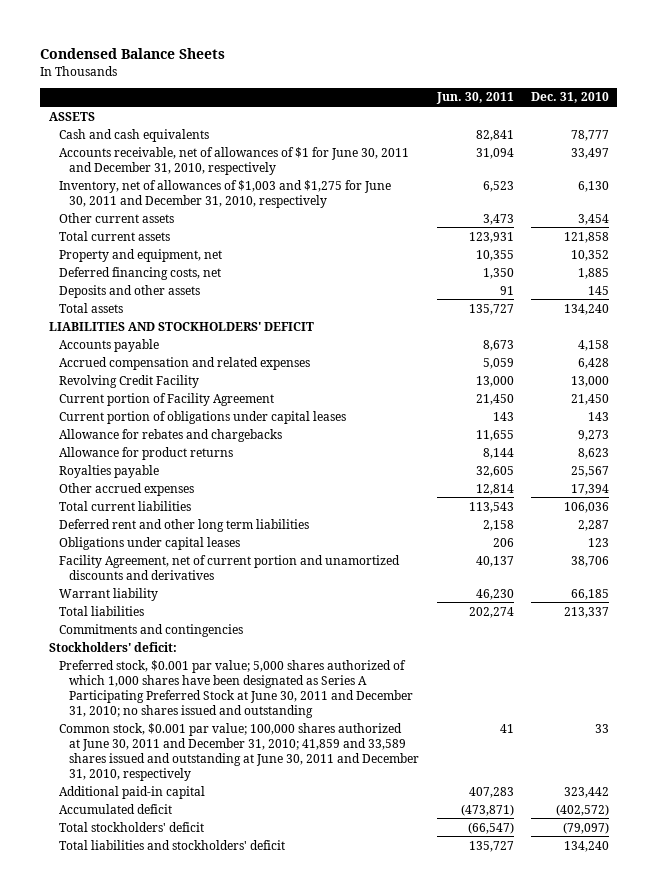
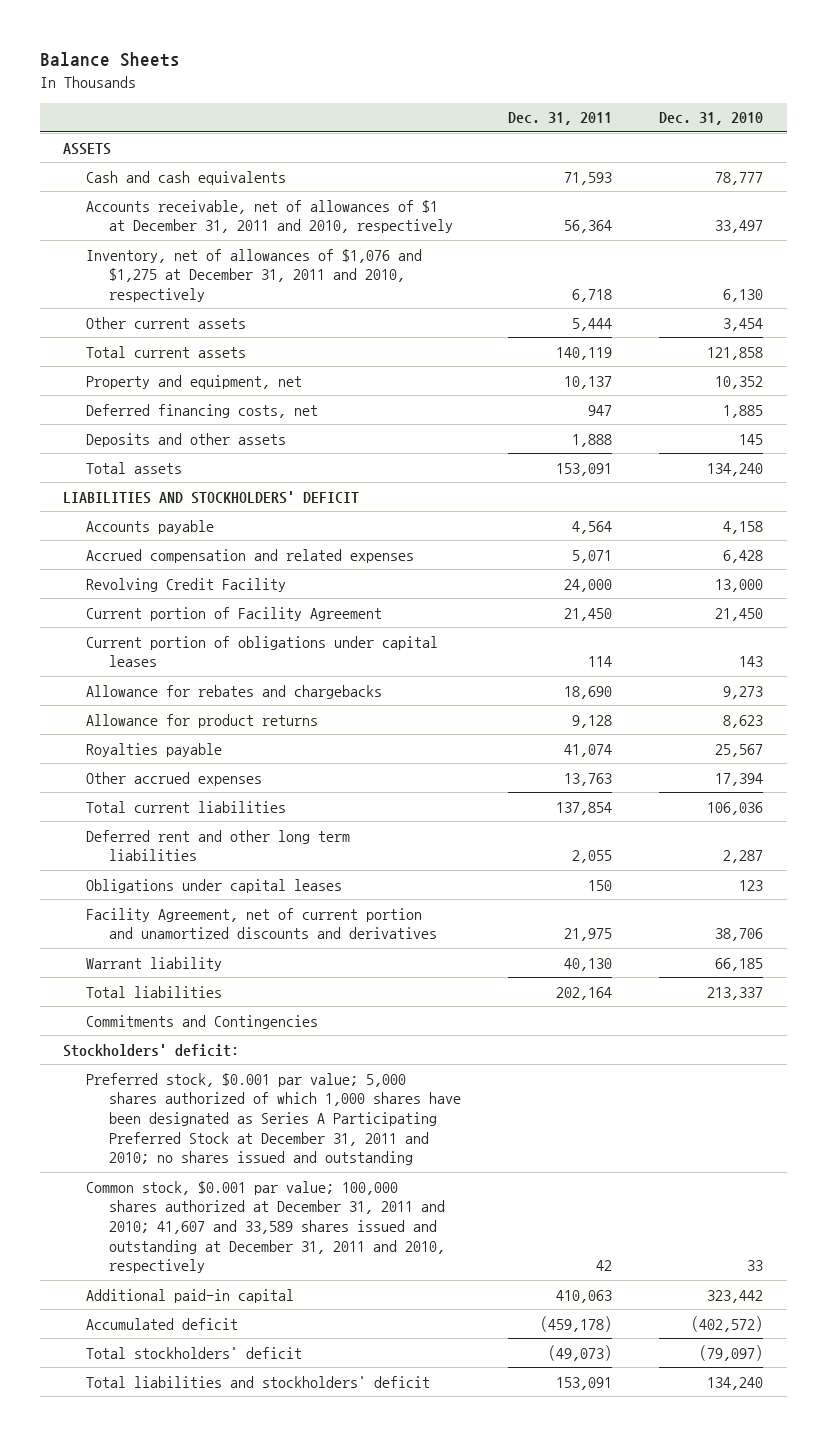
- Condensed Balance Sheets
+ Balance Sheets
- | Jun. 30, 2011 | Dec. 31, 2010
+ | Dec. 31, 2011 | Dec. 31, 2010
- Accounts receivable, net of allowances of $1 for June 30, 2011 and December 31, 2010, respectively | 31,094 | 33,497
- Inventory, net of allowances of $1,003 and $1,275 for June 30, 2011 and December 31, 2010, respectively | 6,523 | 6,130
+ Accounts receivable, net of allowances of $1 at December 31, 2011 and 2010, respectively | 56,364 | 33,497
+ Inventory, net of allowances of $1,076 and $1,275 at December 31, 2011 and 2010, respectively | 6,718 | 6,130
- Commitments and contingencies
+ Commitments and Contingencies
- Preferred stock, $0.001 par value; 5,000 shares authorized of which 1,000 shares have been designated as Series A Participating Preferred Stock at June 30, 2011 and December 31, 2010; no shares issued and outstanding
- Common stock, $0.001 par value; 100,000 shares authorized at June 30, 2011 and December 31, 2010; 41,859 and 33,589 shares issued and outstanding at June 30, 2011 and December 31, 2010, respectively | 41 | 33
+ Preferred stock, $0.001 par value; 5,000 shares authorized of which 1,000 shares have been designated as Series A Participating Preferred Stock at December 31, 2011 and 2010; no shares issued and outstanding
+ Common stock, $0.001 par value; 100,000 shares authorized at December 31, 2011 and 2010; 41,607 and 33,589 shares issued and outstanding at December 31, 2011 and 2010, respectively | 42 | 33

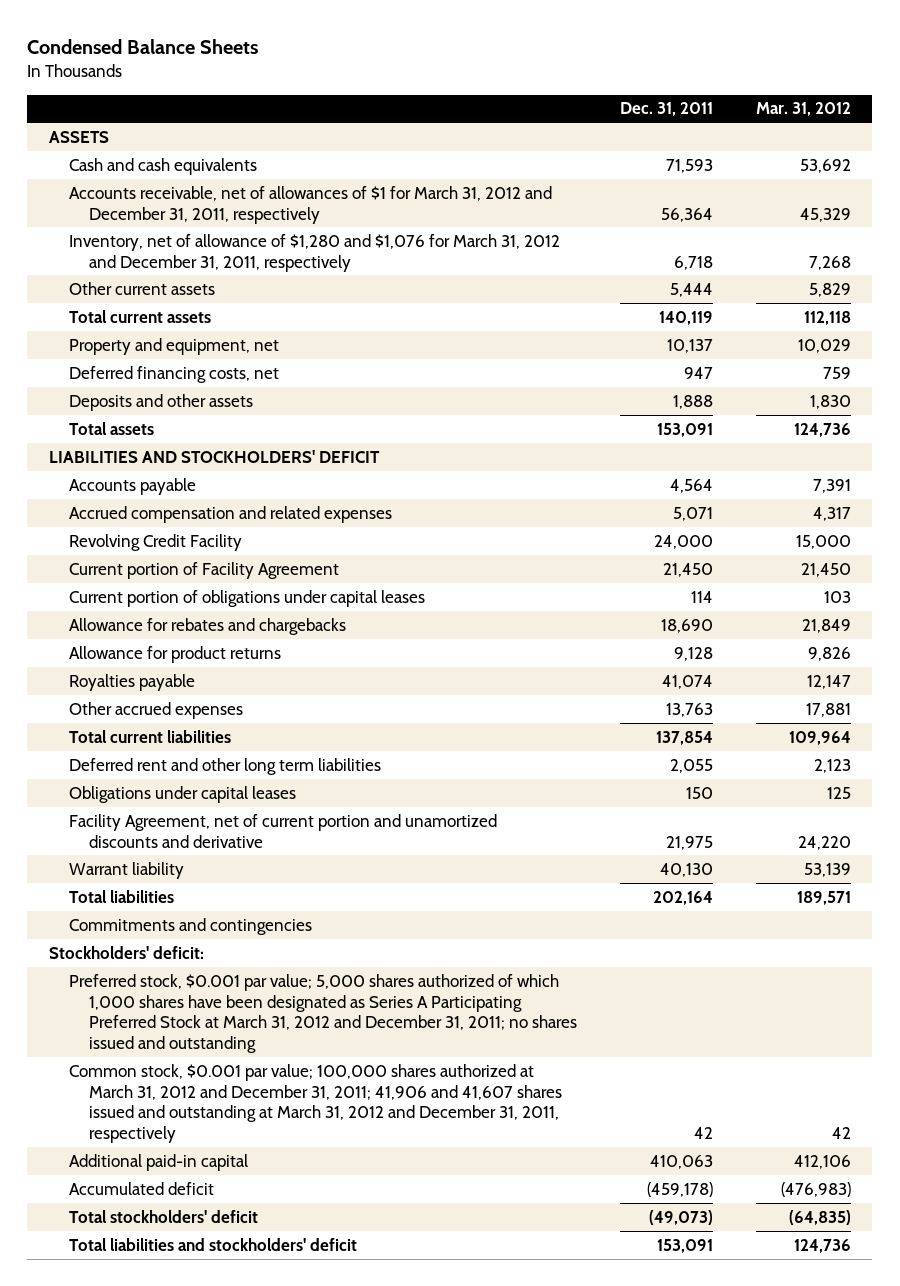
- Balance Sheets
+ Condensed Balance Sheets
- | Dec. 31, 2011 | Dec. 31, 2010
+ | Dec. 31, 2011 | Mar. 31, 2012
- Accounts receivable, net of allowances of $1 at December 31, 2011 and 2010, respectively | 56,364 | 33,497
- Inventory, net of allowances of $1,076 and $1,275 at December 31, 2011 and 2010, respectively | 6,718 | 6,130
+ Accounts receivable, net of allowances of $1 for March 31, 2012 and December 31, 2011, respectively | 56,364 | 45,329
+ Inventory, net of allowance of $1,280 and $1,076 for March 31, 2012 and December 31, 2011, respectively | 6,718 | 7,268
- Facility Agreement, net of current portion and unamortized discounts and derivatives | 21,975 | 38,706
+ Facility Agreement, net of current portion and unamortized discounts and derivative | 21,975 | 24,220
- Commitments and Contingencies
+ Commitments and contingencies
- Preferred stock, $0.001 par value; 5,000 shares authorized of which 1,000 shares have been designated as Series A Participating Preferred Stock at December 31, 2011 and 2010; no shares issued and outstanding
- Common stock, $0.001 par value; 100,000 shares authorized at December 31, 2011 and 2010; 41,607 and 33,589 shares issued and outstanding at December 31, 2011 and 2010, respectively | 42 | 33
+ Preferred stock, $0.001 par value; 5,000 shares authorized of which 1,000 shares have been designated as Series A Participating Preferred Stock at March 31, 2012 and December 31, 2011; no shares issued and outstanding
+ Common stock, $0.001 par value; 100,000 shares authorized at March 31, 2012 and December 31, 2011; 41,906 and 41,607 shares issued and outstanding at March 31, 2012 and December 31, 2011, respectively | 42 | 42

